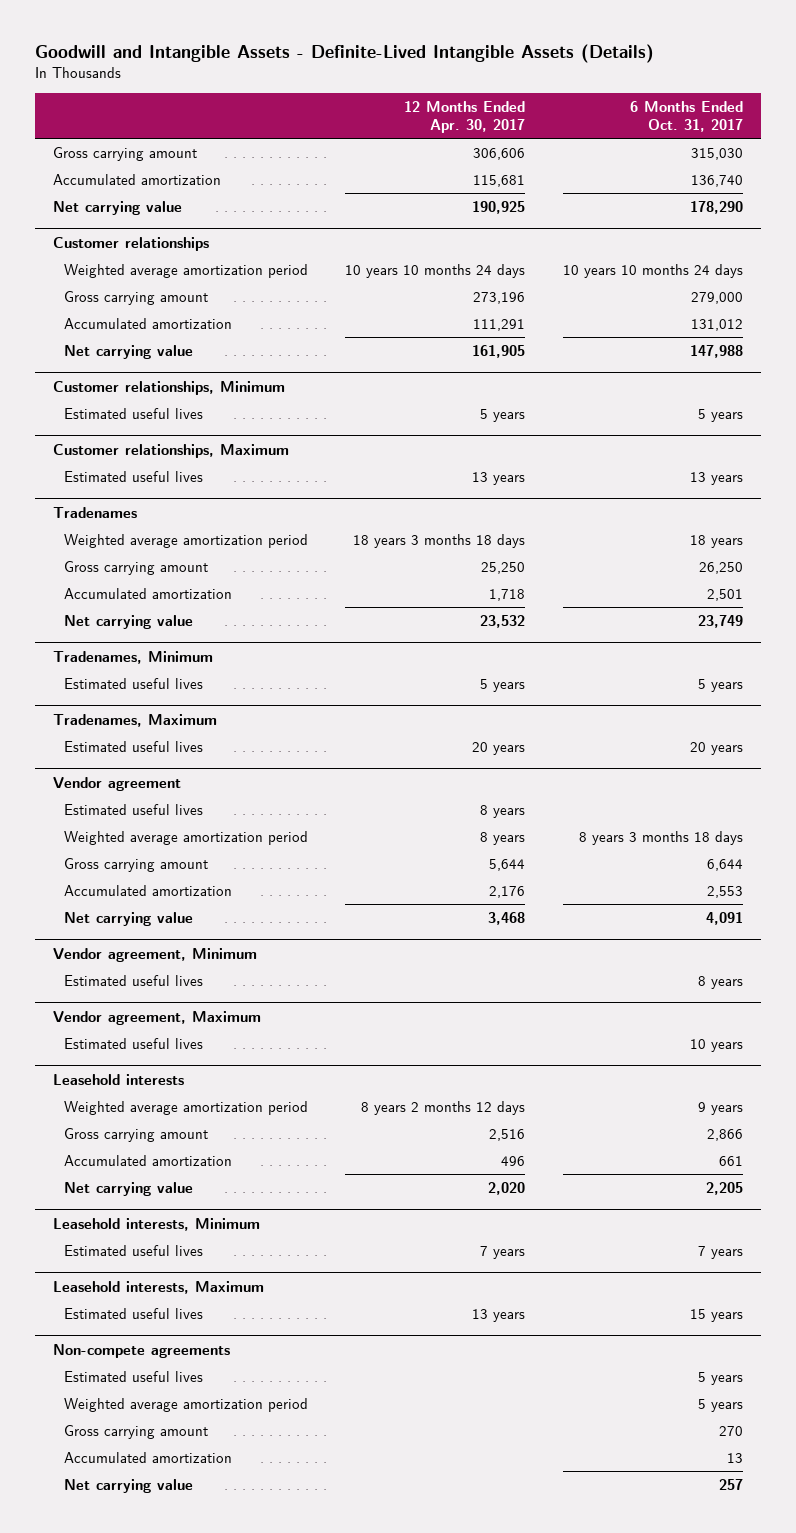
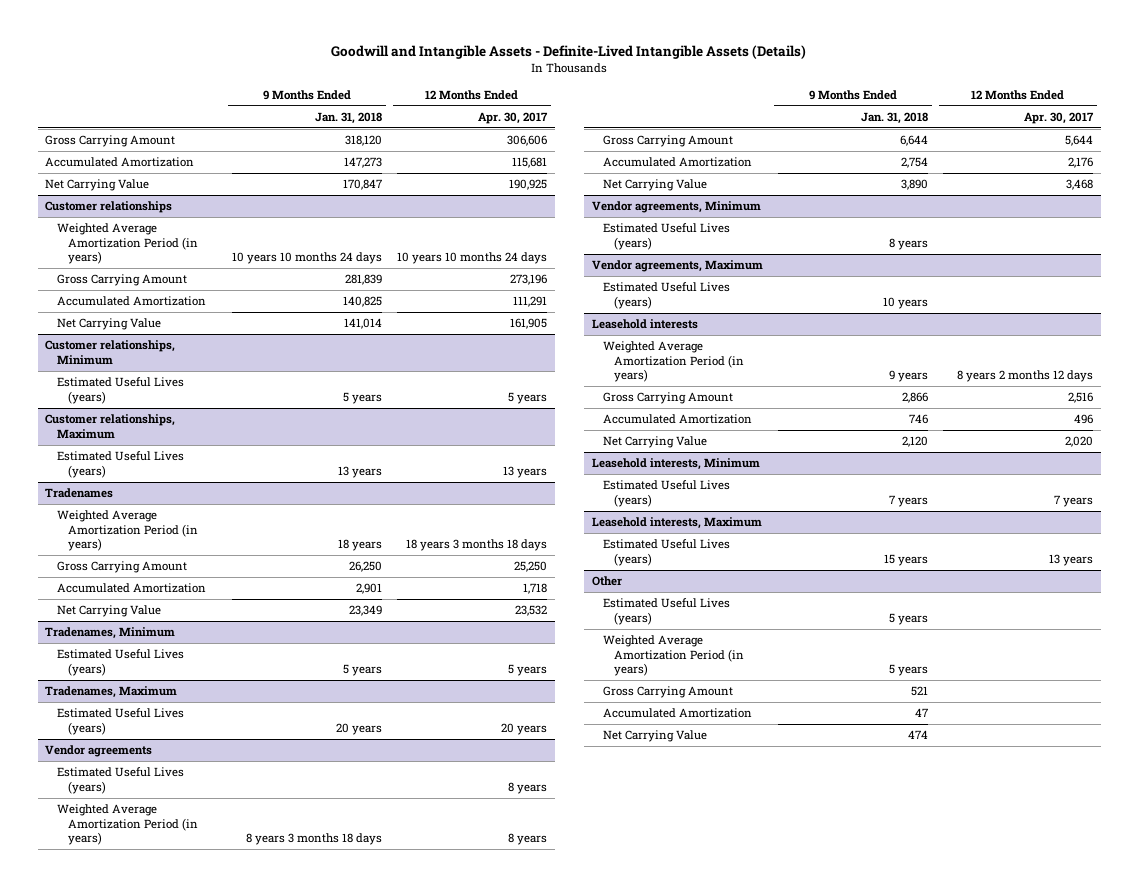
- | 12 Months Ended Apr. 30, 2017 | 6 Months Ended Oct. 31, 2017
+ | 9 Months Ended Jan. 31, 2018 | 12 Months Ended Apr. 30, 2017
- Gross carrying amount | 306,606 | 315,030
- Accumulated amortization | 115,681 | 136,740
- Net carrying value | 190,925 | 178,290
+ Gross Carrying Amount | 318,120 | 306,606
+ Accumulated Amortization | 147,273 | 115,681
+ Net Carrying Value | 170,847 | 190,925
@ Customer relationships
- Weighted average amortization period | 10 years 10 months 24 days | 10 years 10 months 24 days
- Gross carrying amount | 273,196 | 279,000
- Accumulated amortization | 111,291 | 131,012
- Net carrying value | 161,905 | 147,988
+ Weighted Average Amortization Period (in years) | 10 years 10 months 24 days | 10 years 10 months 24 days
+ Gross Carrying Amount | 281,839 | 273,196
+ Accumulated Amortization | 140,825 | 111,291
+ Net Carrying Value | 141,014 | 161,905
@ Customer relationships, Minimum
- Estimated useful lives | 5 years | 5 years
+ Estimated Useful Lives (years) | 5 years | 5 years
@ Customer relationships, Maximum
- Estimated useful lives | 13 years | 13 years
+ Estimated Useful Lives (years) | 13 years | 13 years
@ Tradenames
- Weighted average amortization period | 18 years 3 months 18 days | 18 years
- Gross carrying amount | 25,250 | 26,250
- Accumulated amortization | 1,718 | 2,501
- Net carrying value | 23,532 | 23,749
+ Weighted Average Amortization Period (in years) | 18 years | 18 years 3 months 18 days
+ Gross Carrying Amount | 26,250 | 25,250
+ Accumulated Amortization | 2,901 | 1,718
+ Net Carrying Value | 23,349 | 23,532
@ Tradenames, Minimum
- Estimated useful lives | 5 years | 5 years
+ Estimated Useful Lives (years) | 5 years | 5 years
@ Tradenames, Maximum
- Estimated useful lives | 20 years | 20 years
- Vendor agreement
- Estimated useful lives | 8 years |
- Weighted average amortization period | 8 years | 8 years 3 months 18 days
- Gross carrying amount | 5,644 | 6,644
- Accumulated amortization | 2,176 | 2,553
- Net carrying value | 3,468 | 4,091
- Vendor agreement, Minimum
- Estimated useful lives | | 8 years
- Vendor agreement, Maximum
- Estimated useful lives | | 10 years
@ Tradenames, Maximum
+ Estimated Useful Lives (years) | 20 years | 20 years
+ Vendor agreements
+ Estimated Useful Lives (years) | | 8 years
+ Weighted Average Amortization Period (in years) | 8 years 3 months 18 days | 8 years
+ Gross Carrying Amount | 6,644 | 5,644
+ Accumulated Amortization | 2,754 | 2,176
+ Net Carrying Value | 3,890 | 3,468
+ Vendor agreements, Minimum
+ Estimated Useful Lives (years) | 8 years |
+ Vendor agreements, Maximum
+ Estimated Useful Lives (years) | 10 years |
@ Leasehold interests
- Weighted average amortization period | 8 years 2 months 12 days | 9 years
- Gross carrying amount | 2,516 | 2,866
- Accumulated amortization | 496 | 661
- Net carrying value | 2,020 | 2,205
+ Weighted Average Amortization Period (in years) | 9 years | 8 years 2 months 12 days
+ Gross Carrying Amount | 2,866 | 2,516
+ Accumulated Amortization | 746 | 496
+ Net Carrying Value | 2,120 | 2,020
@ Leasehold interests, Minimum
- Estimated useful lives | 7 years | 7 years
+ Estimated Useful Lives (years) | 7 years | 7 years
@ Leasehold interests, Maximum
- Estimated useful lives | 13 years | 15 years
- Non-compete agreements
- Estimated useful lives | | 5 years
- Weighted average amortization period | | 5 years
- Gross carrying amount | | 270
- Accumulated amortization | | 13
- Net carrying value | | 257
@ Leasehold interests, Maximum
+ Estimated Useful Lives (years) | 15 years | 13 years
+ Other
+ Estimated Useful Lives (years) | 5 years |
+ Weighted Average Amortization Period (in years) | 5 years |
+ Gross Carrying Amount | 521 |
+ Accumulated Amortization | 47 |
+ Net Carrying Value | 474 |

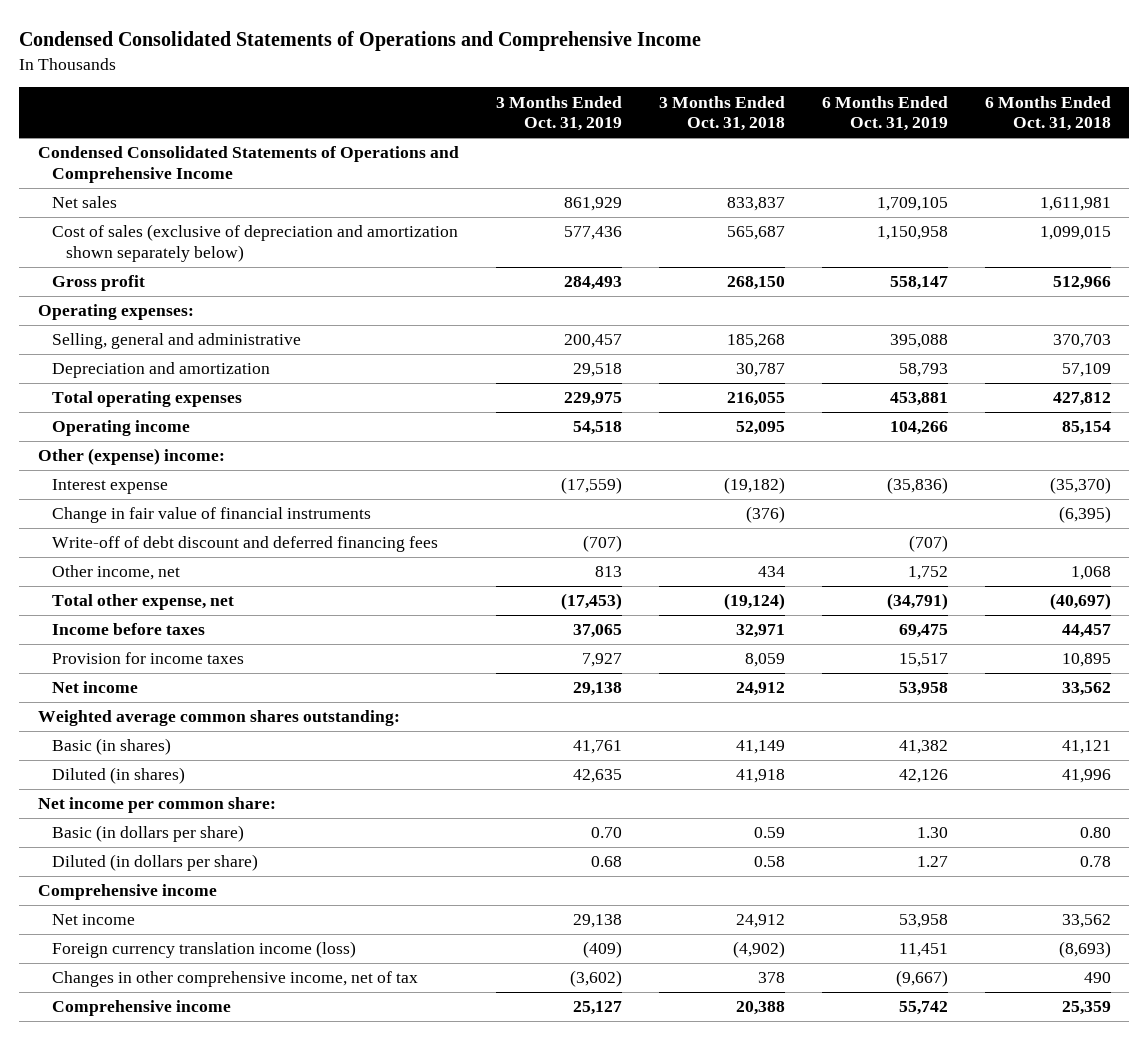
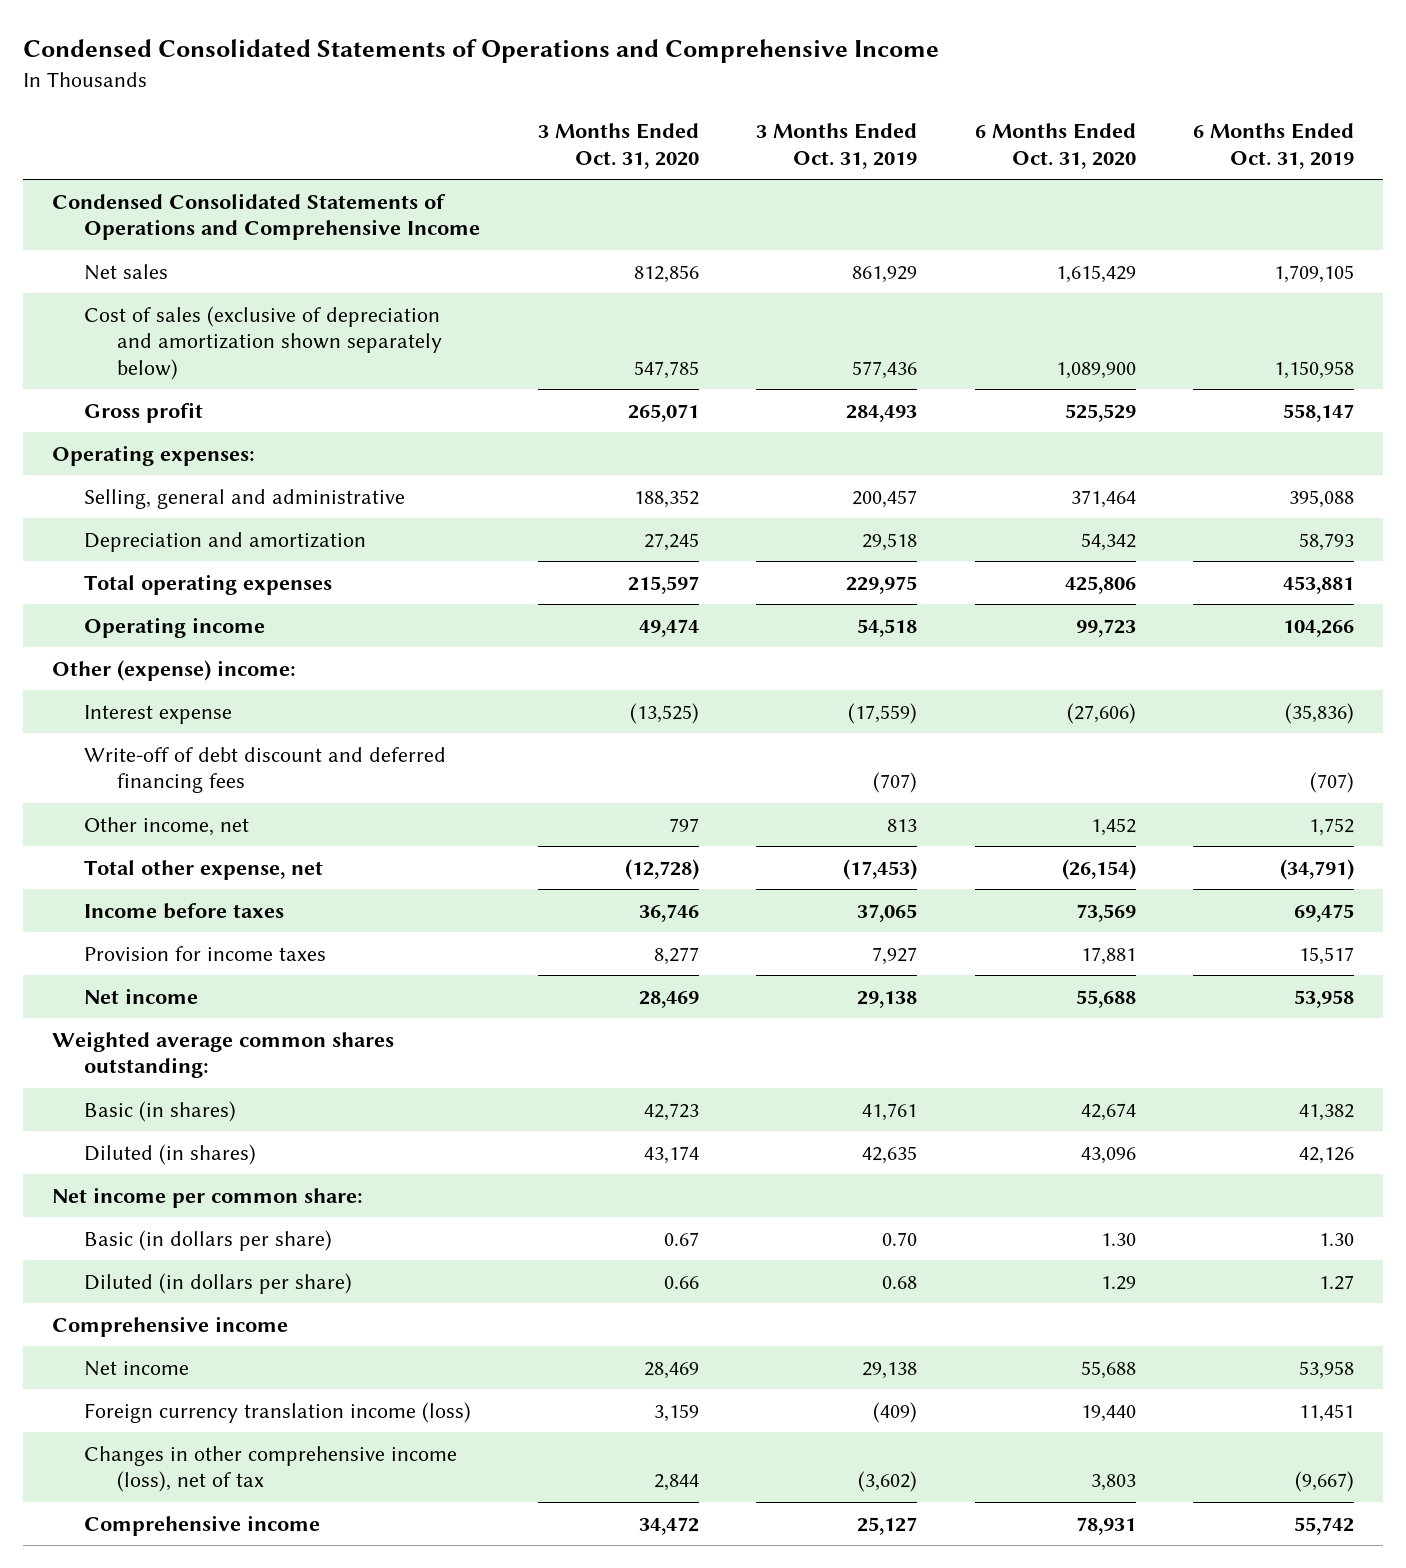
- | 3 Months Ended Oct. 31, 2019 | 3 Months Ended Oct. 31, 2018 | 6 Months Ended Oct. 31, 2019 | 6 Months Ended Oct. 31, 2018
+ | 3 Months Ended Oct. 31, 2020 | 3 Months Ended Oct. 31, 2019 | 6 Months Ended Oct. 31, 2020 | 6 Months Ended Oct. 31, 2019
- Change in fair value of financial instruments | | (376) | | (6,395)
- Changes in other comprehensive income, net of tax | (3,602) | 378 | (9,667) | 490
+ Changes in other comprehensive income (loss), net of tax | 2,844 | (3,602) | 3,803 | (9,667)

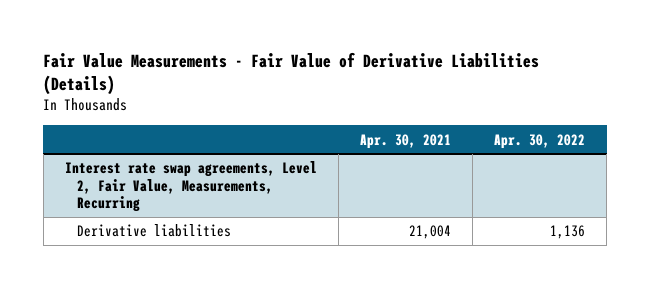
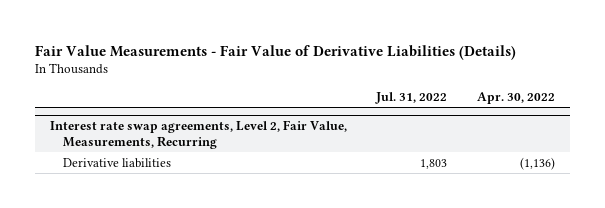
- | Apr. 30, 2021 | Apr. 30, 2022
+ | Jul. 31, 2022 | Apr. 30, 2022
@ Interest rate swap agreements, Level 2, Fair Value, Measurements, Recurring
- Derivative liabilities | 21,004 | 1,136
+ Derivative liabilities | 1,803 | (1,136)

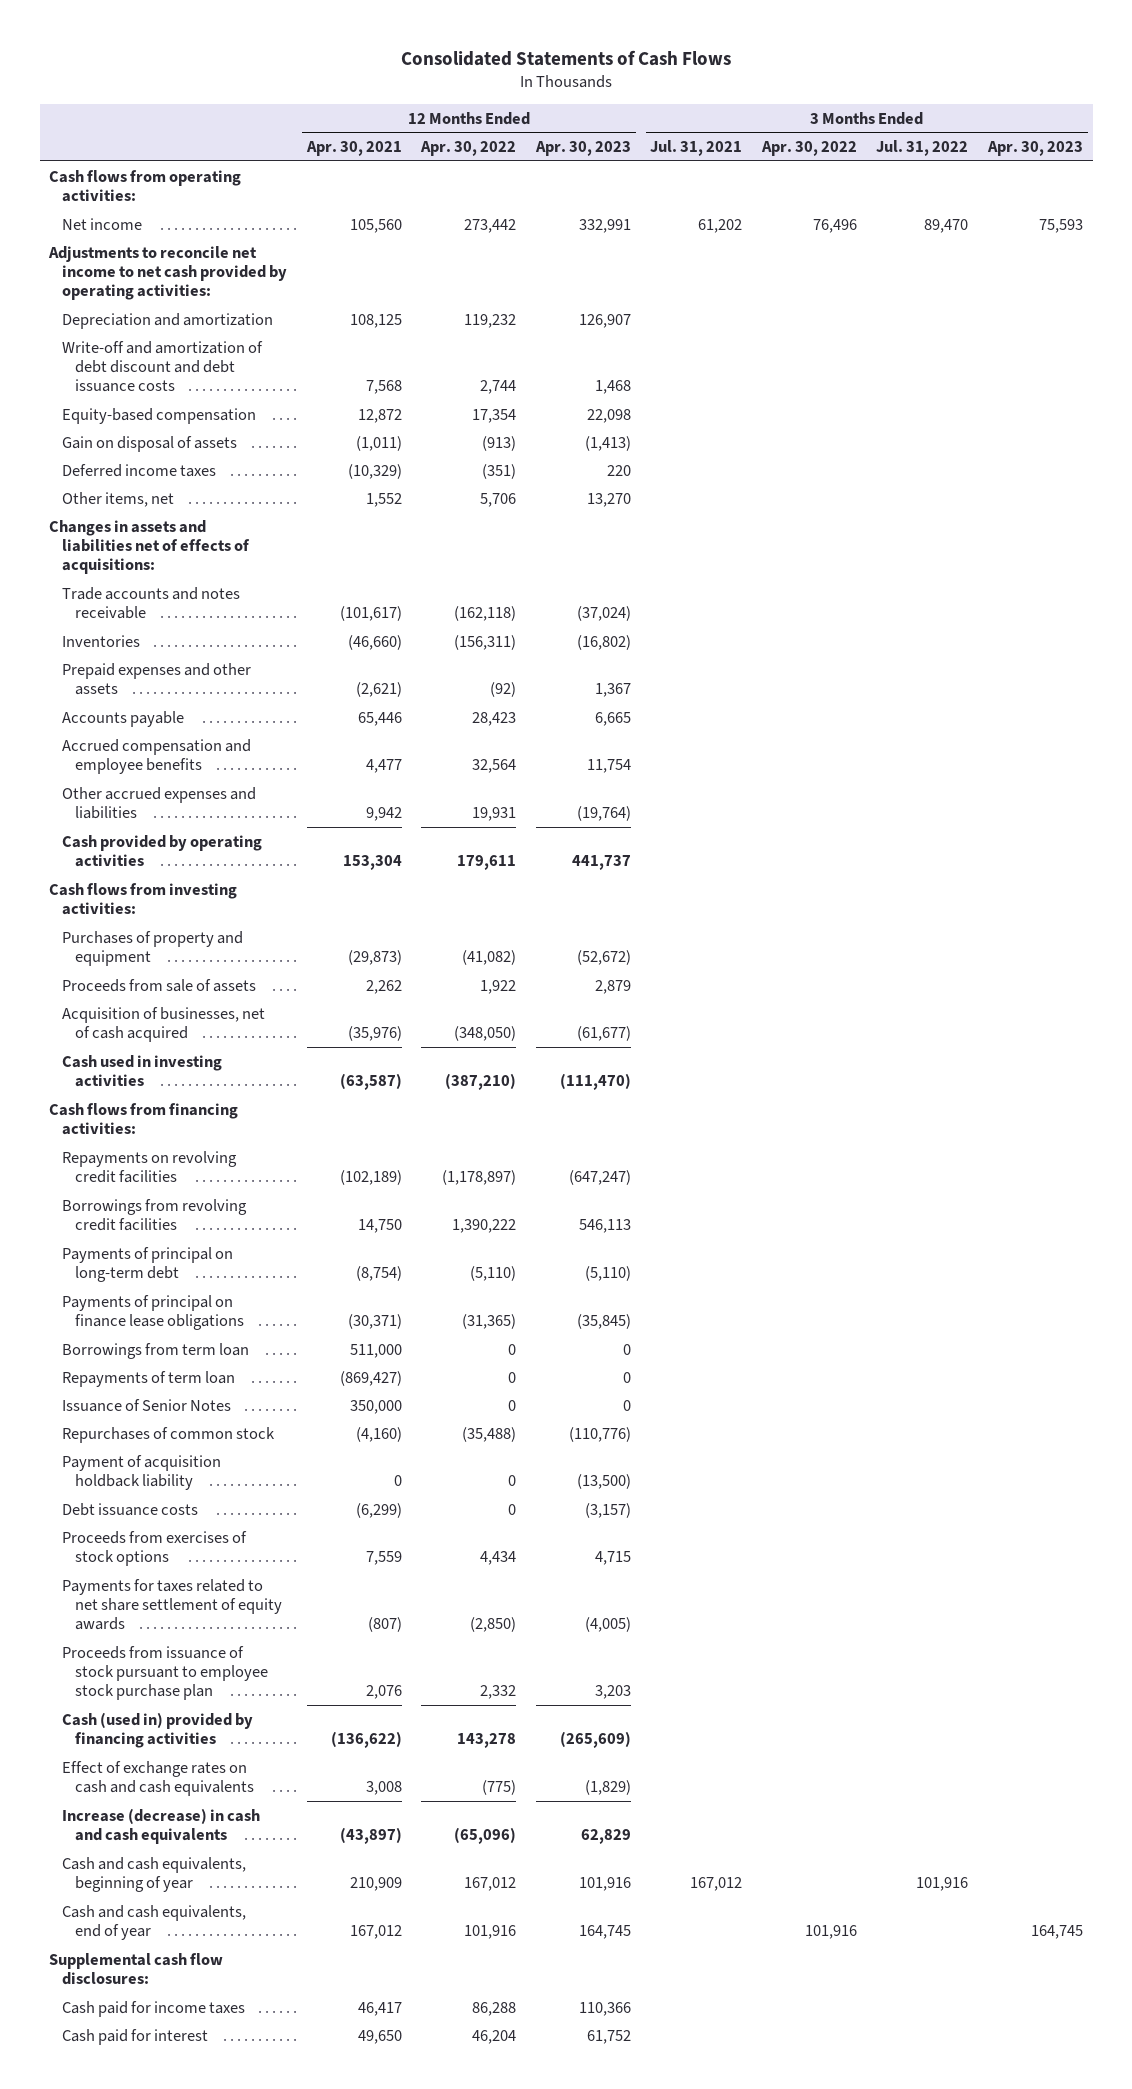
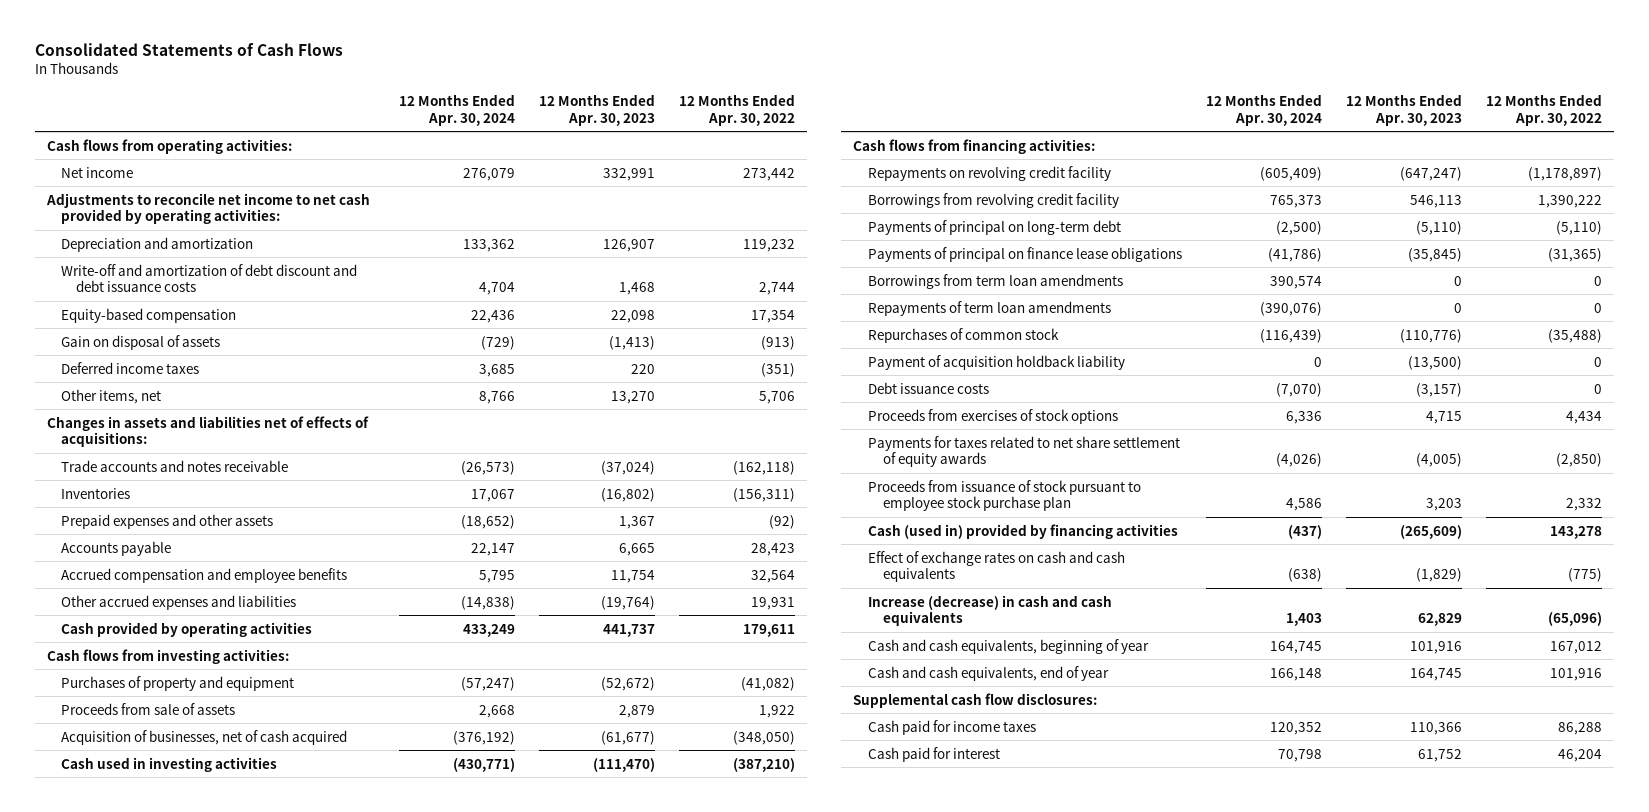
- | 12 Months Ended Apr. 30, 2021 | 12 Months Ended Apr. 30, 2022 | 12 Months Ended Apr. 30, 2023 | 3 Months Ended Jul. 31, 2021 | 3 Months Ended Apr. 30, 2022 | 3 Months Ended Jul. 31, 2022 | 3 Months Ended Apr. 30, 2023
+ | 12 Months Ended Apr. 30, 2024 | 12 Months Ended Apr. 30, 2023 | 12 Months Ended Apr. 30, 2022
- Repayments on revolving credit facilities | (102,189) | (1,178,897) | (647,247) | | | |
- Borrowings from revolving credit facilities | 14,750 | 1,390,222 | 546,113 | | | |
+ Repayments on revolving credit facility | (605,409) | (647,247) | (1,178,897)
+ Borrowings from revolving credit facility | 765,373 | 546,113 | 1,390,222
- Borrowings from term loan | 511,000 | 0 | 0 | | | |
- Repayments of term loan | (869,427) | 0 | 0 | | | |
- Issuance of Senior Notes | 350,000 | 0 | 0 | | | |
+ Borrowings from term loan amendments | 390,574 | 0 | 0
+ Repayments of term loan amendments | (390,076) | 0 | 0

